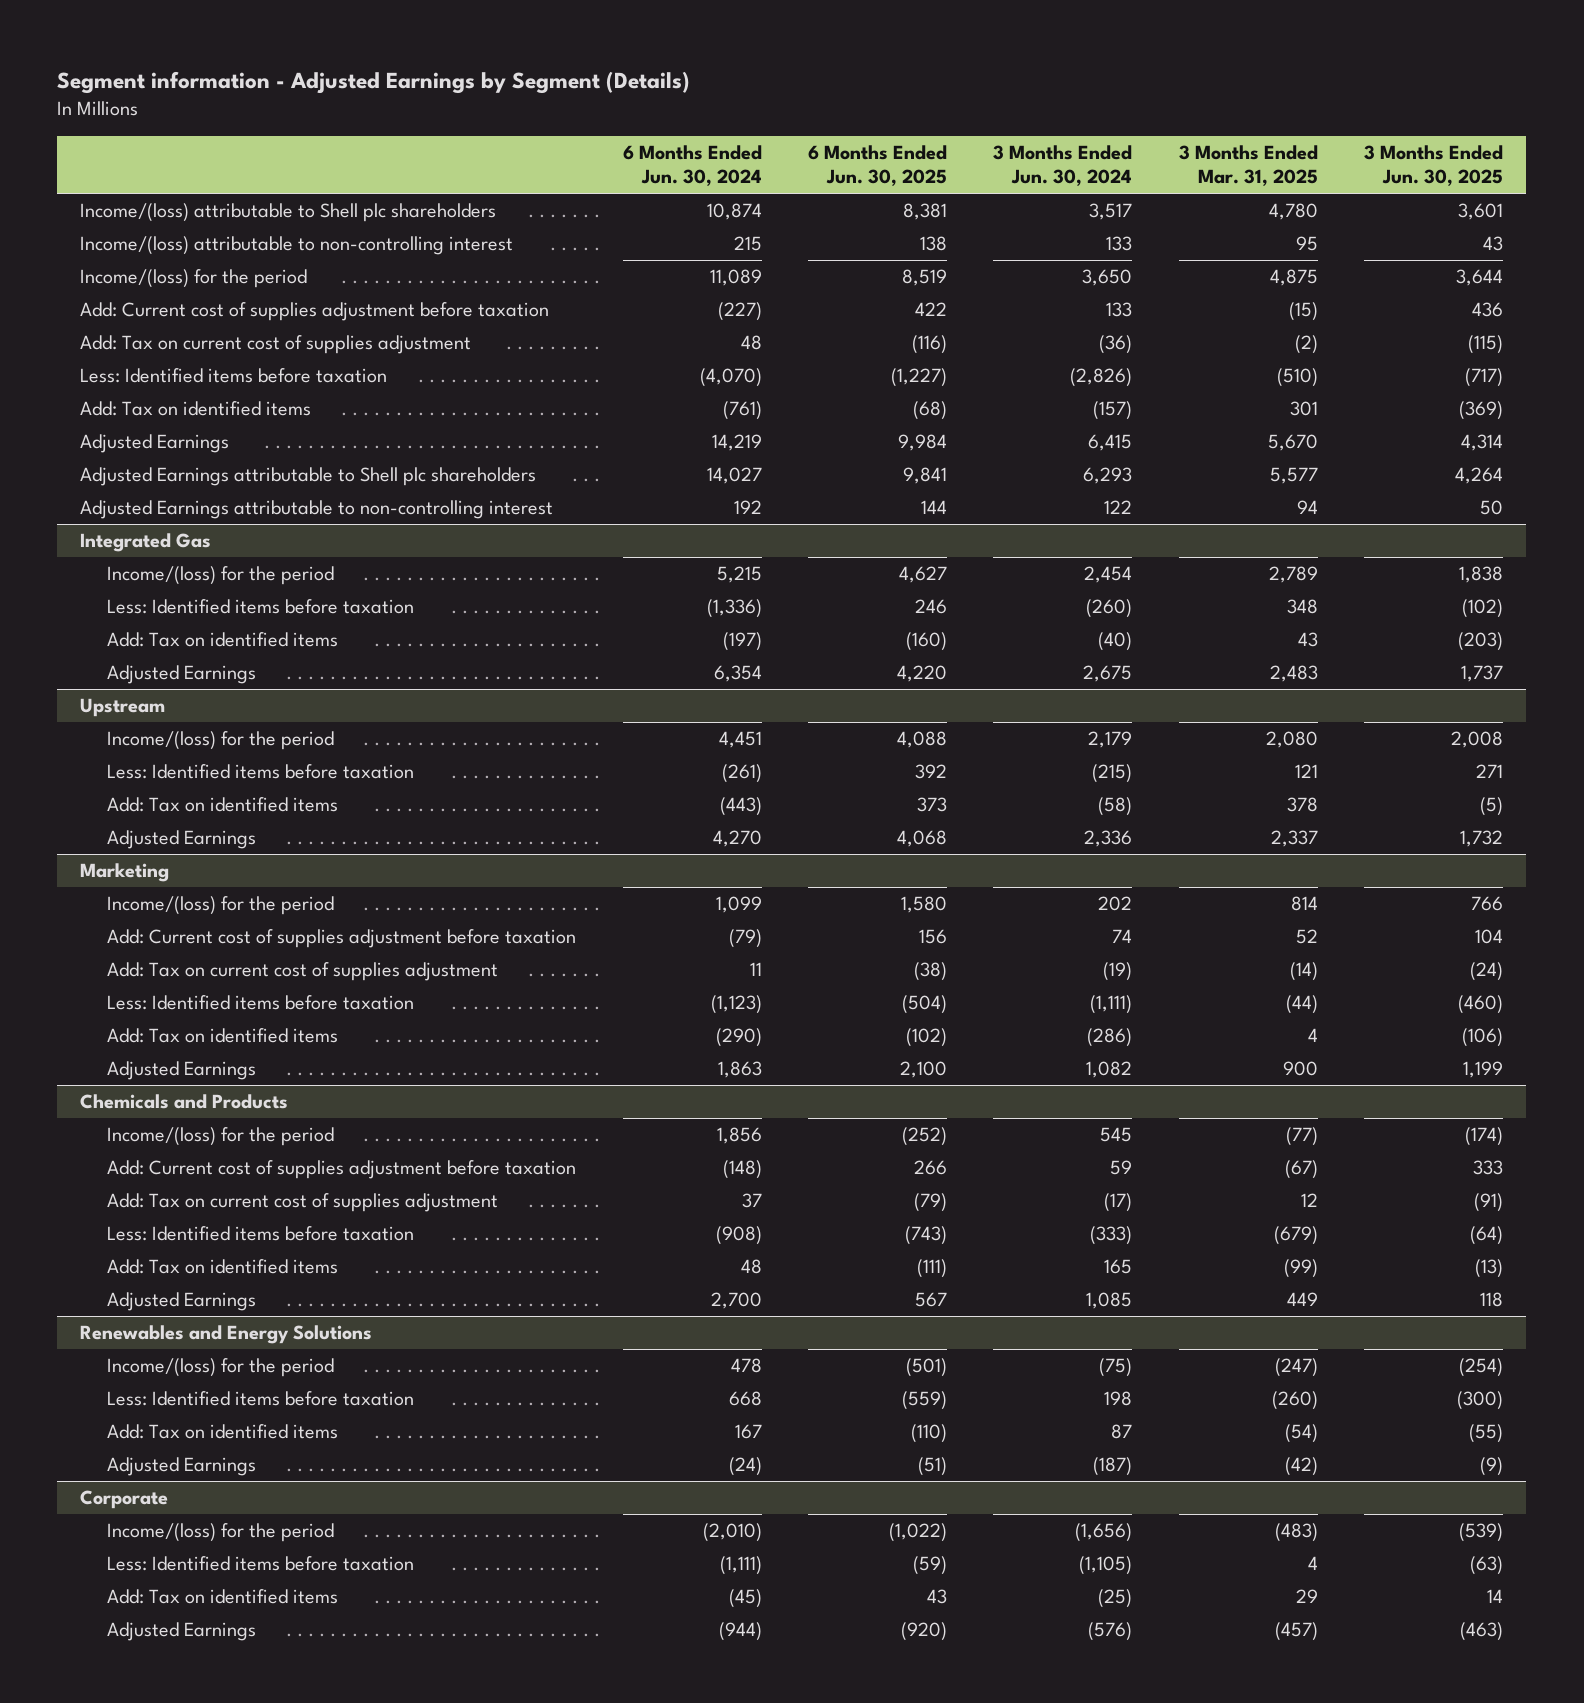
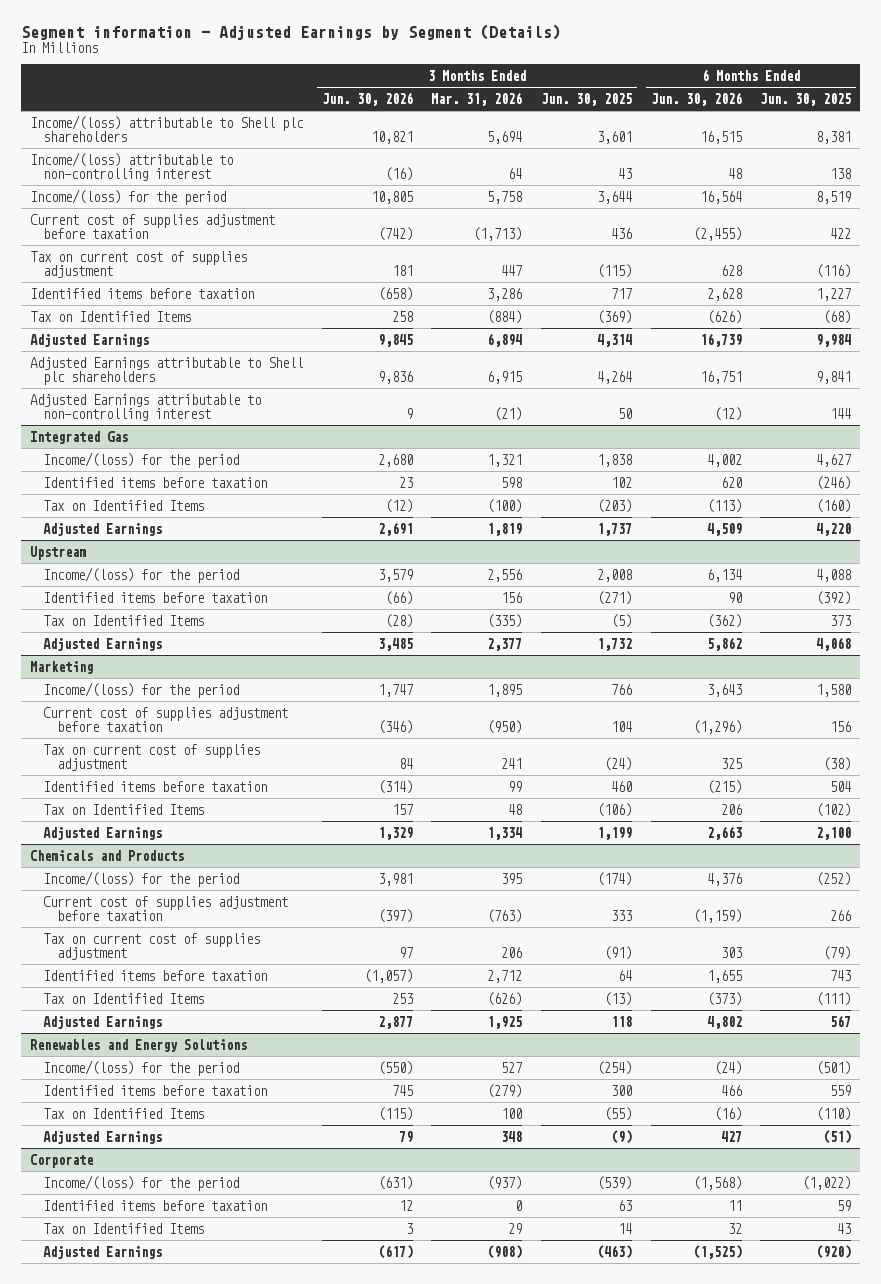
- | 6 Months Ended Jun. 30, 2024 | 6 Months Ended Jun. 30, 2025 | 3 Months Ended Jun. 30, 2024 | 3 Months Ended Mar. 31, 2025 | 3 Months Ended Jun. 30, 2025
+ | 3 Months Ended Jun. 30, 2026 | 3 Months Ended Mar. 31, 2026 | 3 Months Ended Jun. 30, 2025 | 6 Months Ended Jun. 30, 2026 | 6 Months Ended Jun. 30, 2025
- Add: Current cost of supplies adjustment before taxation | (227) | 422 | 133 | (15) | 436
- Add: Tax on current cost of supplies adjustment | 48 | (116) | (36) | (2) | (115)
- Less: Identified items before taxation | (4,070) | (1,227) | (2,826) | (510) | (717)
- Add: Tax on identified items | (761) | (68) | (157) | 301 | (369)
+ Current cost of supplies adjustment before taxation | (742) | (1,713) | 436 | (2,455) | 422
+ Tax on current cost of supplies adjustment | 181 | 447 | (115) | 628 | (116)
+ Identified items before taxation | (658) | 3,286 | 717 | 2,628 | 1,227
+ Tax on Identified Items | 258 | (884) | (369) | (626) | (68)
@ Integrated Gas
- Less: Identified items before taxation | (1,336) | 246 | (260) | 348 | (102)
- Add: Tax on identified items | (197) | (160) | (40) | 43 | (203)
+ Identified items before taxation | 23 | 598 | 102 | 620 | (246)
+ Tax on Identified Items | (12) | (100) | (203) | (113) | (160)
@ Upstream
- Less: Identified items before taxation | (261) | 392 | (215) | 121 | 271
- Add: Tax on identified items | (443) | 373 | (58) | 378 | (5)
+ Identified items before taxation | (66) | 156 | (271) | 90 | (392)
+ Tax on Identified Items | (28) | (335) | (5) | (362) | 373
@ Marketing
- Add: Current cost of supplies adjustment before taxation | (79) | 156 | 74 | 52 | 104
- Add: Tax on current cost of supplies adjustment | 11 | (38) | (19) | (14) | (24)
- Less: Identified items before taxation | (1,123) | (504) | (1,111) | (44) | (460)
- Add: Tax on identified items | (290) | (102) | (286) | 4 | (106)
+ Current cost of supplies adjustment before taxation | (346) | (950) | 104 | (1,296) | 156
+ Tax on current cost of supplies adjustment | 84 | 241 | (24) | 325 | (38)
+ Identified items before taxation | (314) | 99 | 460 | (215) | 504
+ Tax on Identified Items | 157 | 48 | (106) | 206 | (102)
@ Chemicals and Products
- Add: Current cost of supplies adjustment before taxation | (148) | 266 | 59 | (67) | 333
- Add: Tax on current cost of supplies adjustment | 37 | (79) | (17) | 12 | (91)
- Less: Identified items before taxation | (908) | (743) | (333) | (679) | (64)
- Add: Tax on identified items | 48 | (111) | 165 | (99) | (13)
+ Current cost of supplies adjustment before taxation | (397) | (763) | 333 | (1,159) | 266
+ Tax on current cost of supplies adjustment | 97 | 206 | (91) | 303 | (79)
+ Identified items before taxation | (1,057) | 2,712 | 64 | 1,655 | 743
+ Tax on Identified Items | 253 | (626) | (13) | (373) | (111)
@ Renewables and Energy Solutions
- Less: Identified items before taxation | 668 | (559) | 198 | (260) | (300)
- Add: Tax on identified items | 167 | (110) | 87 | (54) | (55)
+ Identified items before taxation | 745 | (279) | 300 | 466 | 559
+ Tax on Identified Items | (115) | 100 | (55) | (16) | (110)
@ Corporate
- Less: Identified items before taxation | (1,111) | (59) | (1,105) | 4 | (63)
- Add: Tax on identified items | (45) | 43 | (25) | 29 | 14
+ Identified items before taxation | 12 | 0 | 63 | 11 | 59
+ Tax on Identified Items | 3 | 29 | 14 | 32 | 43

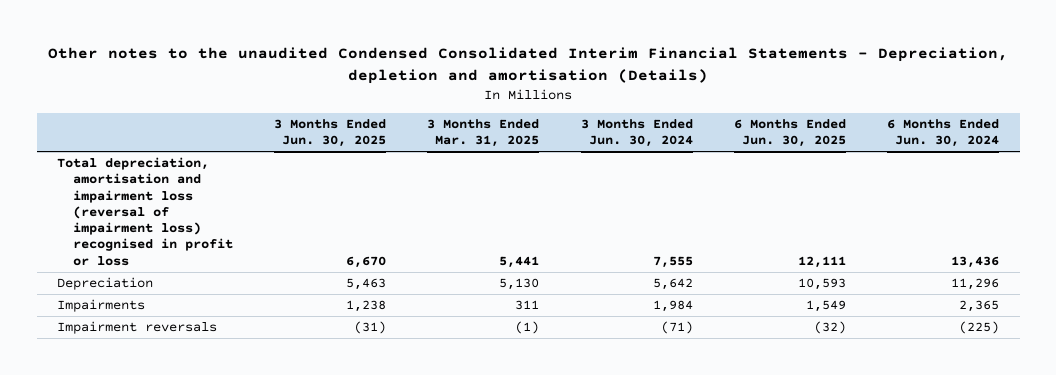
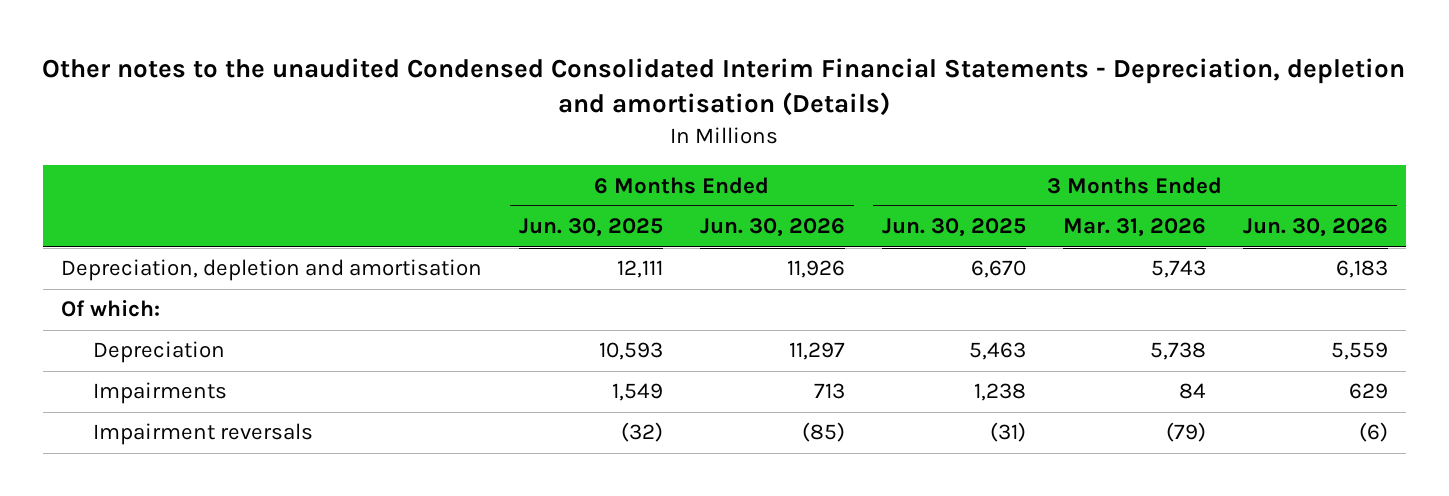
- | 3 Months Ended Jun. 30, 2025 | 3 Months Ended Mar. 31, 2025 | 3 Months Ended Jun. 30, 2024 | 6 Months Ended Jun. 30, 2025 | 6 Months Ended Jun. 30, 2024
+ | 6 Months Ended Jun. 30, 2025 | 6 Months Ended Jun. 30, 2026 | 3 Months Ended Jun. 30, 2025 | 3 Months Ended Mar. 31, 2026 | 3 Months Ended Jun. 30, 2026
- Total depreciation, amortisation and impairment loss (reversal of impairment loss) recognised in profit or loss | 6,670 | 5,441 | 7,555 | 12,111 | 13,436
+ Depreciation, depletion and amortisation | 12,111 | 11,926 | 6,670 | 5,743 | 6,183
+ Of which:

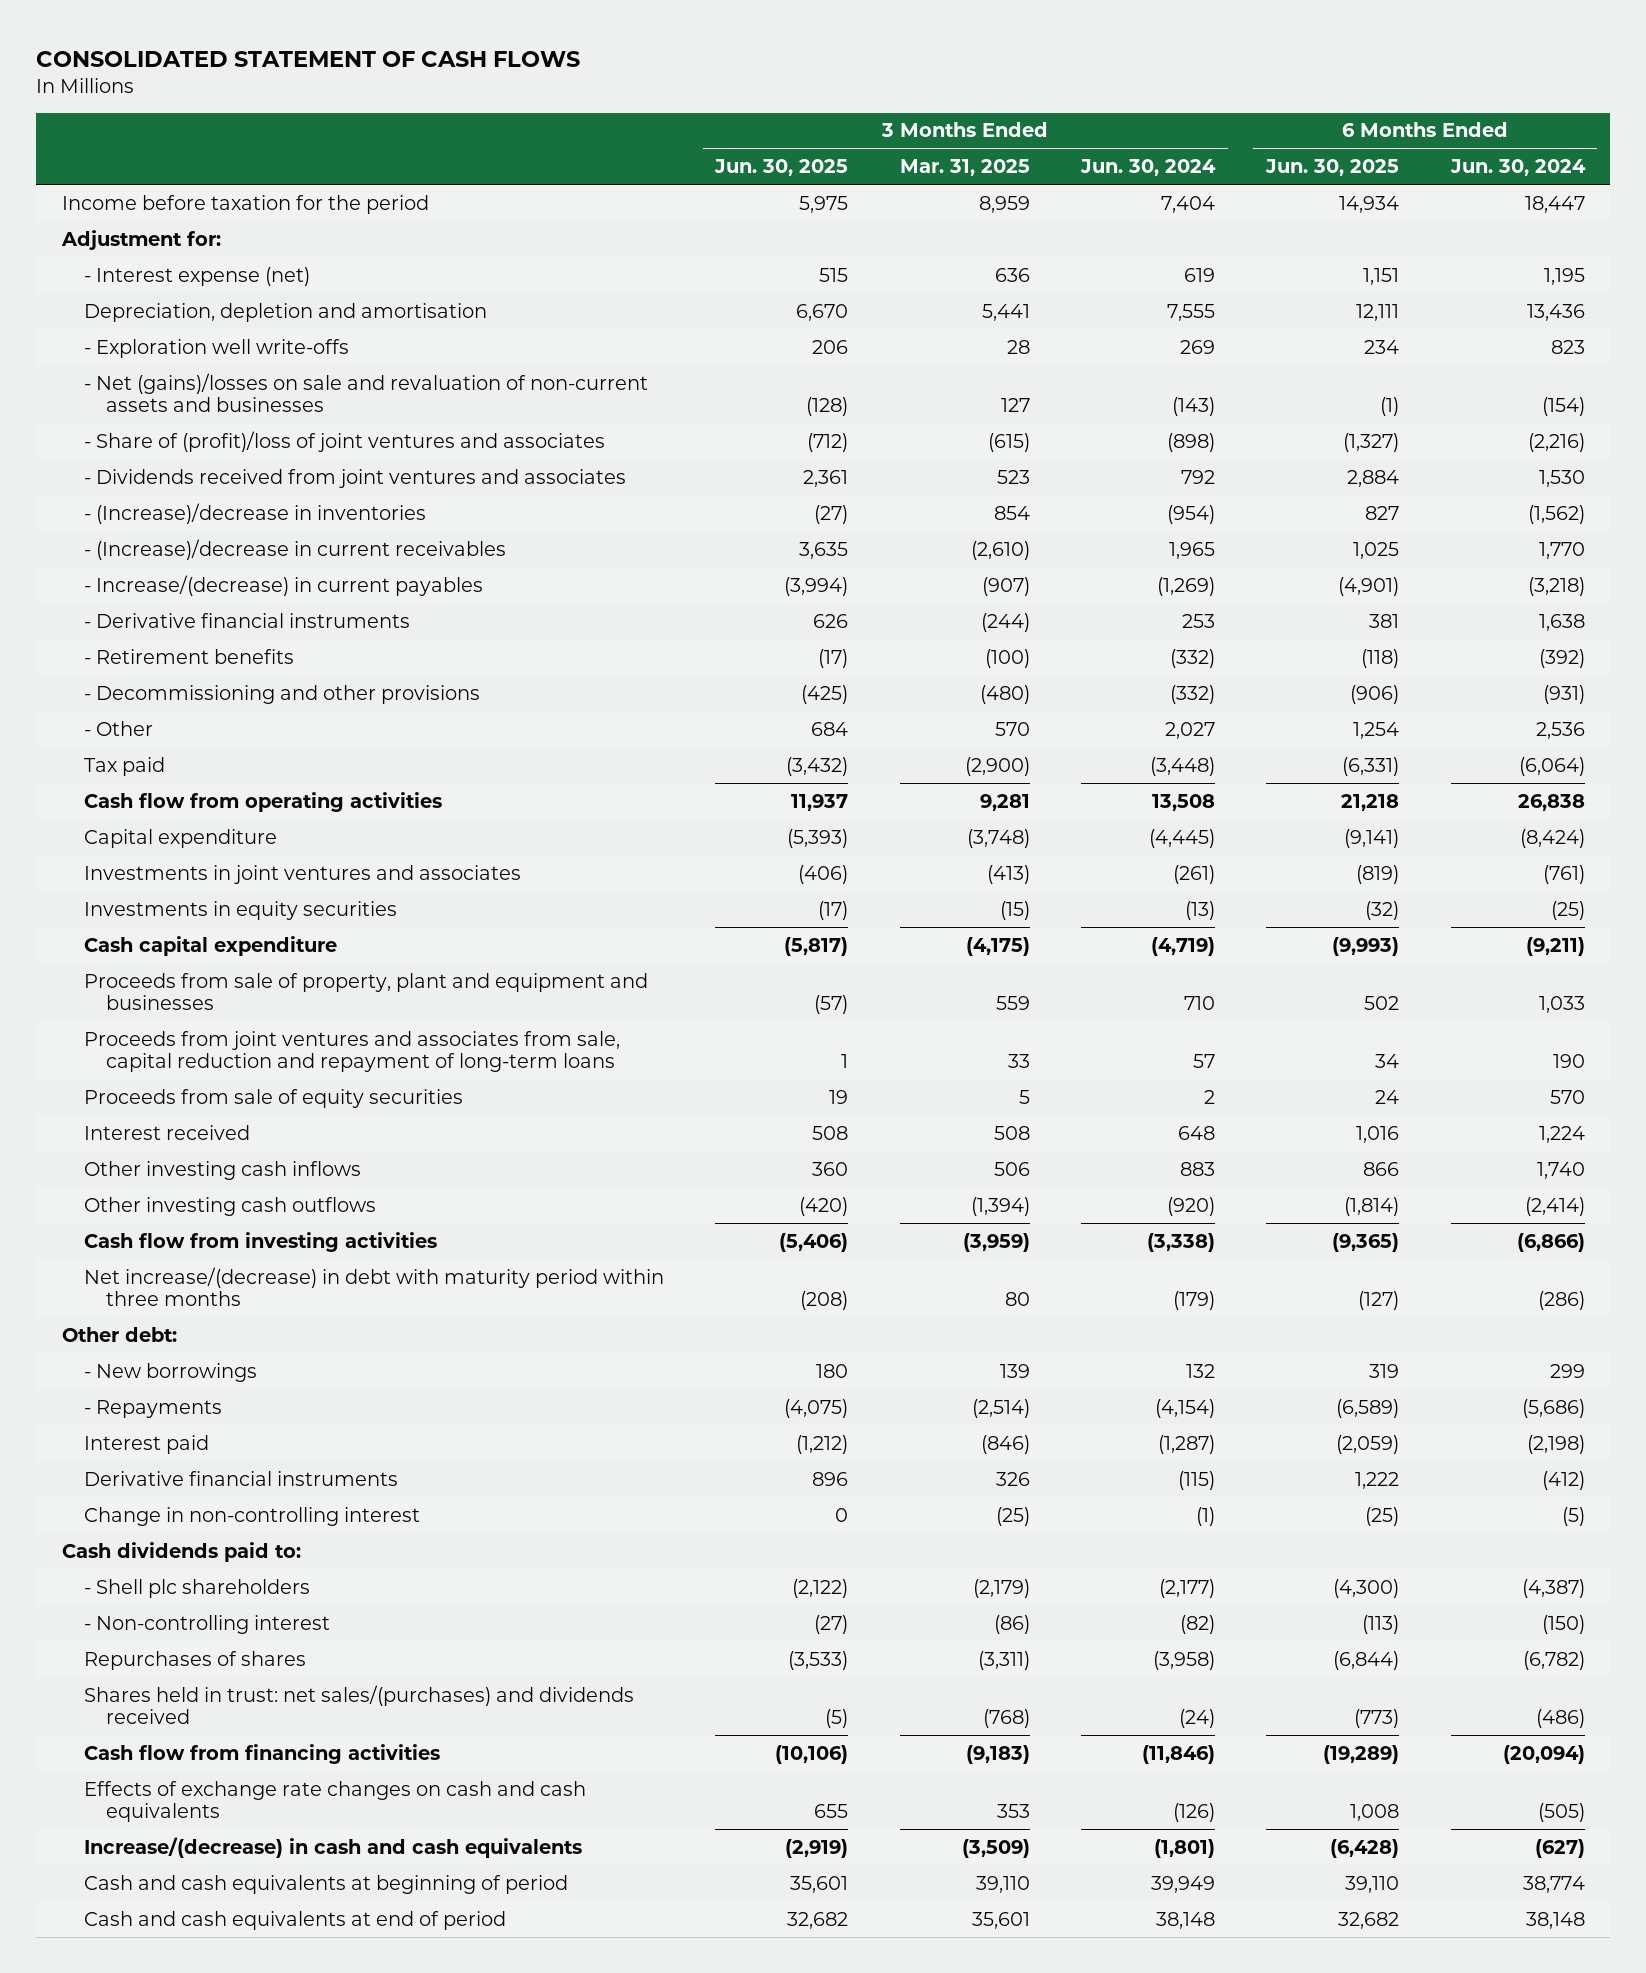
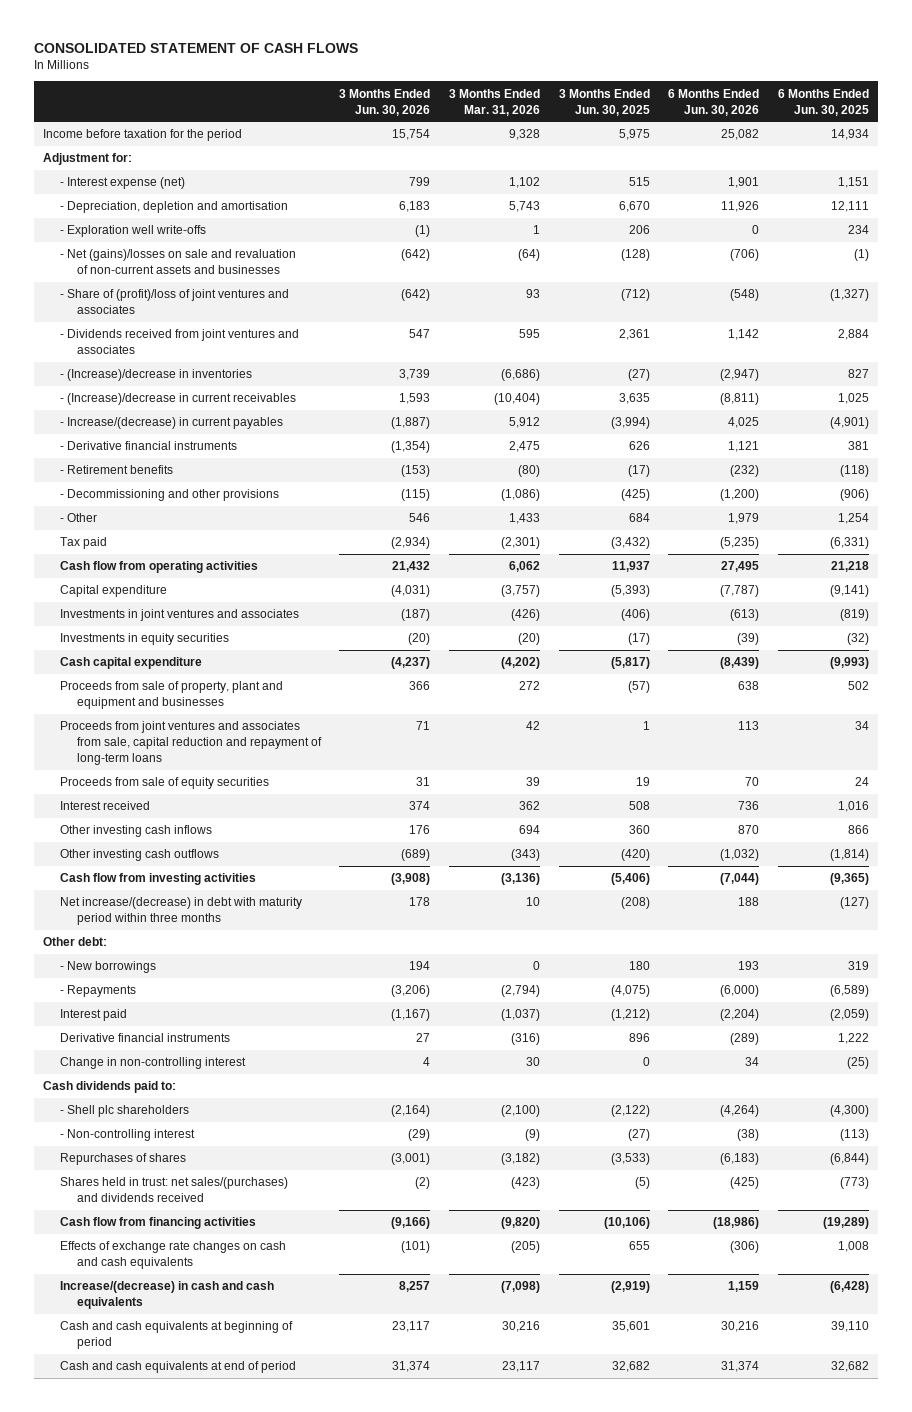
- | 3 Months Ended Jun. 30, 2025 | 3 Months Ended Mar. 31, 2025 | 3 Months Ended Jun. 30, 2024 | 6 Months Ended Jun. 30, 2025 | 6 Months Ended Jun. 30, 2024
+ | 3 Months Ended Jun. 30, 2026 | 3 Months Ended Mar. 31, 2026 | 3 Months Ended Jun. 30, 2025 | 6 Months Ended Jun. 30, 2026 | 6 Months Ended Jun. 30, 2025
- Depreciation, depletion and amortisation | 6,670 | 5,441 | 7,555 | 12,111 | 13,436
+ - Depreciation, depletion and amortisation | 6,183 | 5,743 | 6,670 | 11,926 | 12,111

